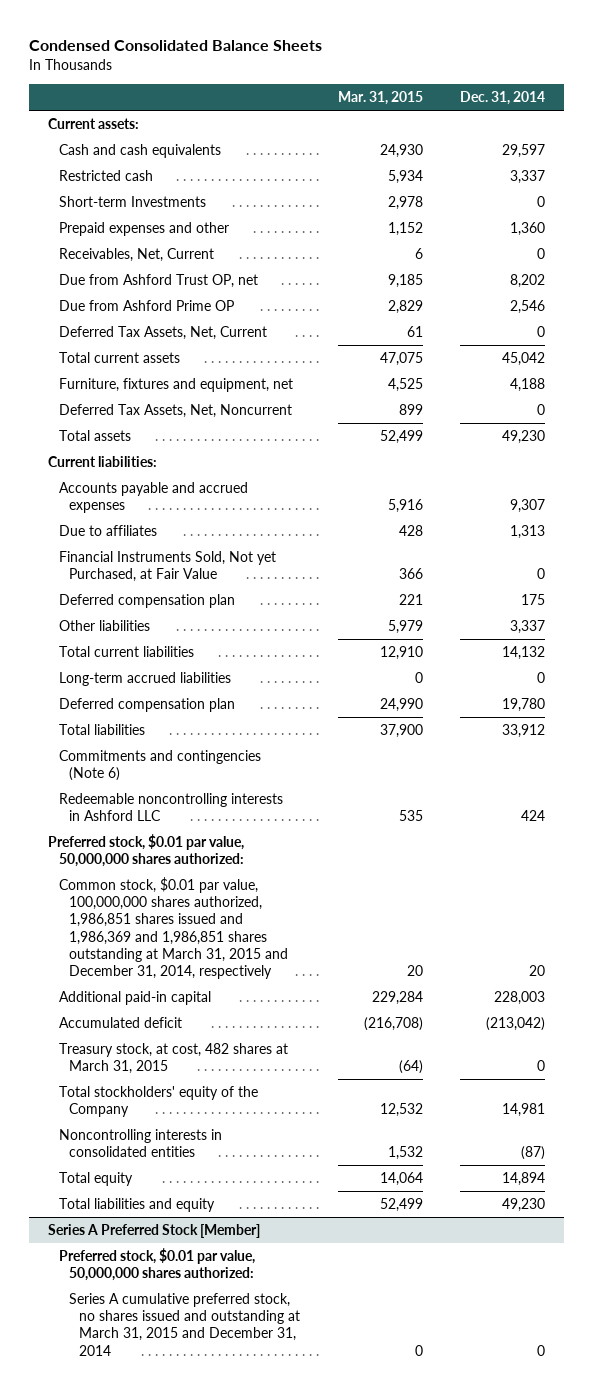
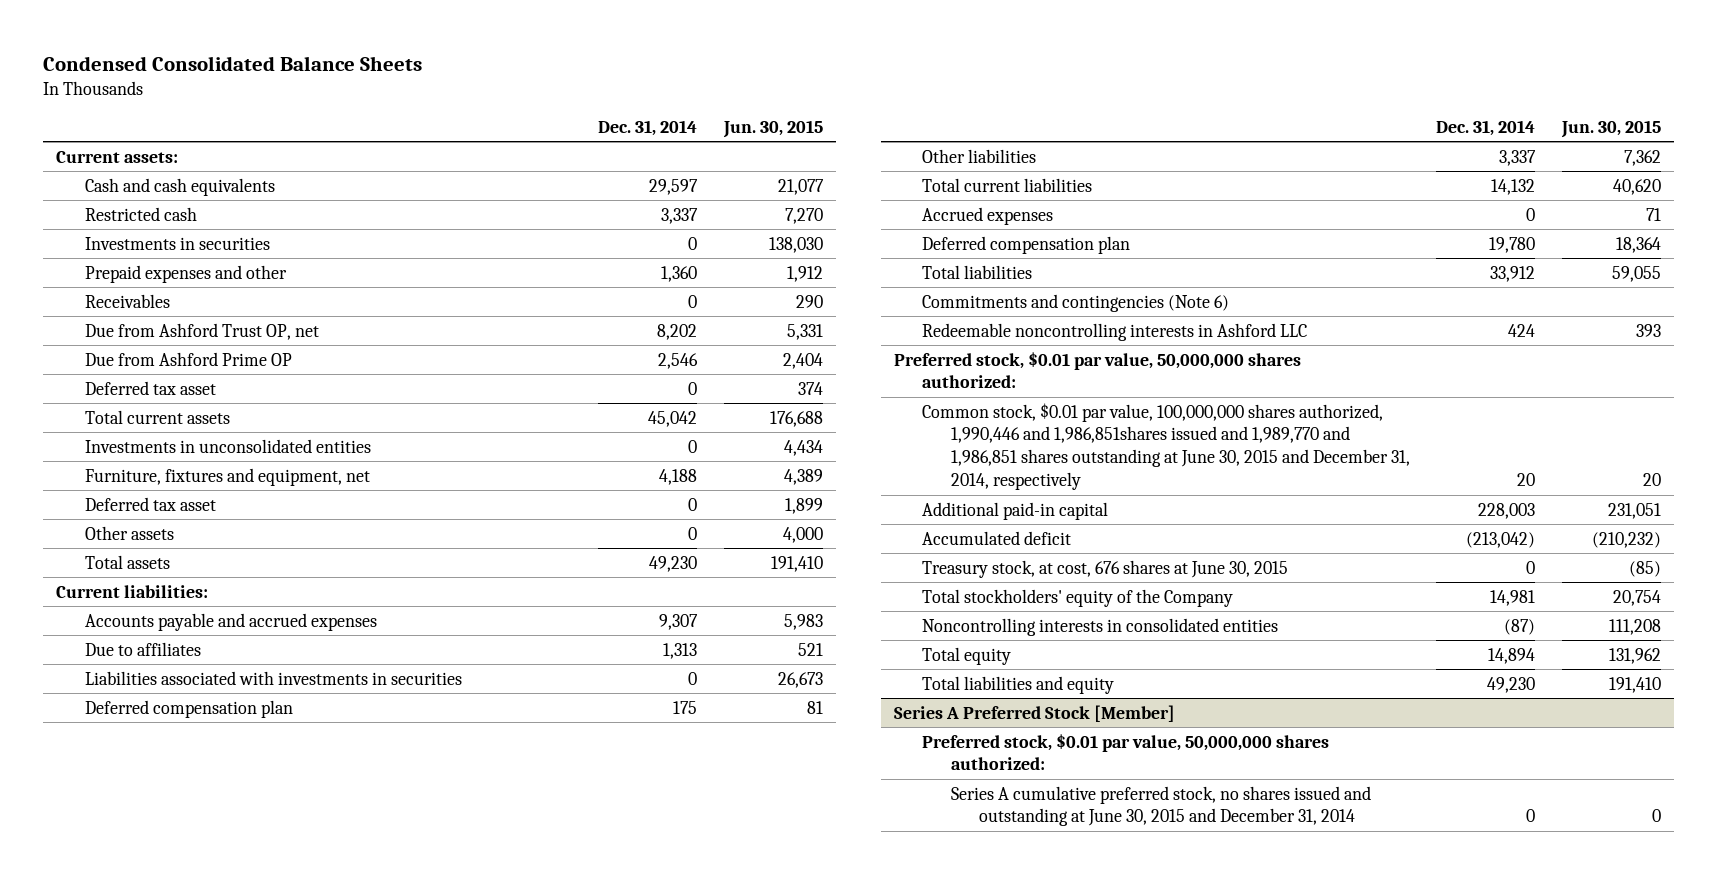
- | Mar. 31, 2015 | Dec. 31, 2014
+ | Dec. 31, 2014 | Jun. 30, 2015
- Short-term Investments | 2,978 | 0
+ Investments in securities | 0 | 138,030
- Receivables, Net, Current | 6 | 0
+ Receivables | 0 | 290
- Deferred Tax Assets, Net, Current | 61 | 0
+ Deferred tax asset | 0 | 374
+ Investments in unconsolidated entities | 0 | 4,434
- Deferred Tax Assets, Net, Noncurrent | 899 | 0
+ Deferred tax asset | 0 | 1,899
+ Other assets | 0 | 4,000
- Financial Instruments Sold, Not yet Purchased, at Fair Value | 366 | 0
+ Liabilities associated with investments in securities | 0 | 26,673
- Long-term accrued liabilities | 0 | 0
+ Accrued expenses | 0 | 71
- Common stock, $0.01 par value, 100,000,000 shares authorized, 1,986,851 shares issued and 1,986,369 and 1,986,851 shares outstanding at March 31, 2015 and December 31, 2014, respectively | 20 | 20
+ Common stock, $0.01 par value, 100,000,000 shares authorized, 1,990,446 and 1,986,851shares issued and 1,989,770 and 1,986,851 shares outstanding at June 30, 2015 and December 31, 2014, respectively | 20 | 20
- Treasury stock, at cost, 482 shares at March 31, 2015 | (64) | 0
+ Treasury stock, at cost, 676 shares at June 30, 2015 | 0 | (85)
@ Series A Preferred Stock [Member]
- Series A cumulative preferred stock, no shares issued and outstanding at March 31, 2015 and December 31, 2014 | 0 | 0
+ Series A cumulative preferred stock, no shares issued and outstanding at June 30, 2015 and December 31, 2014 | 0 | 0

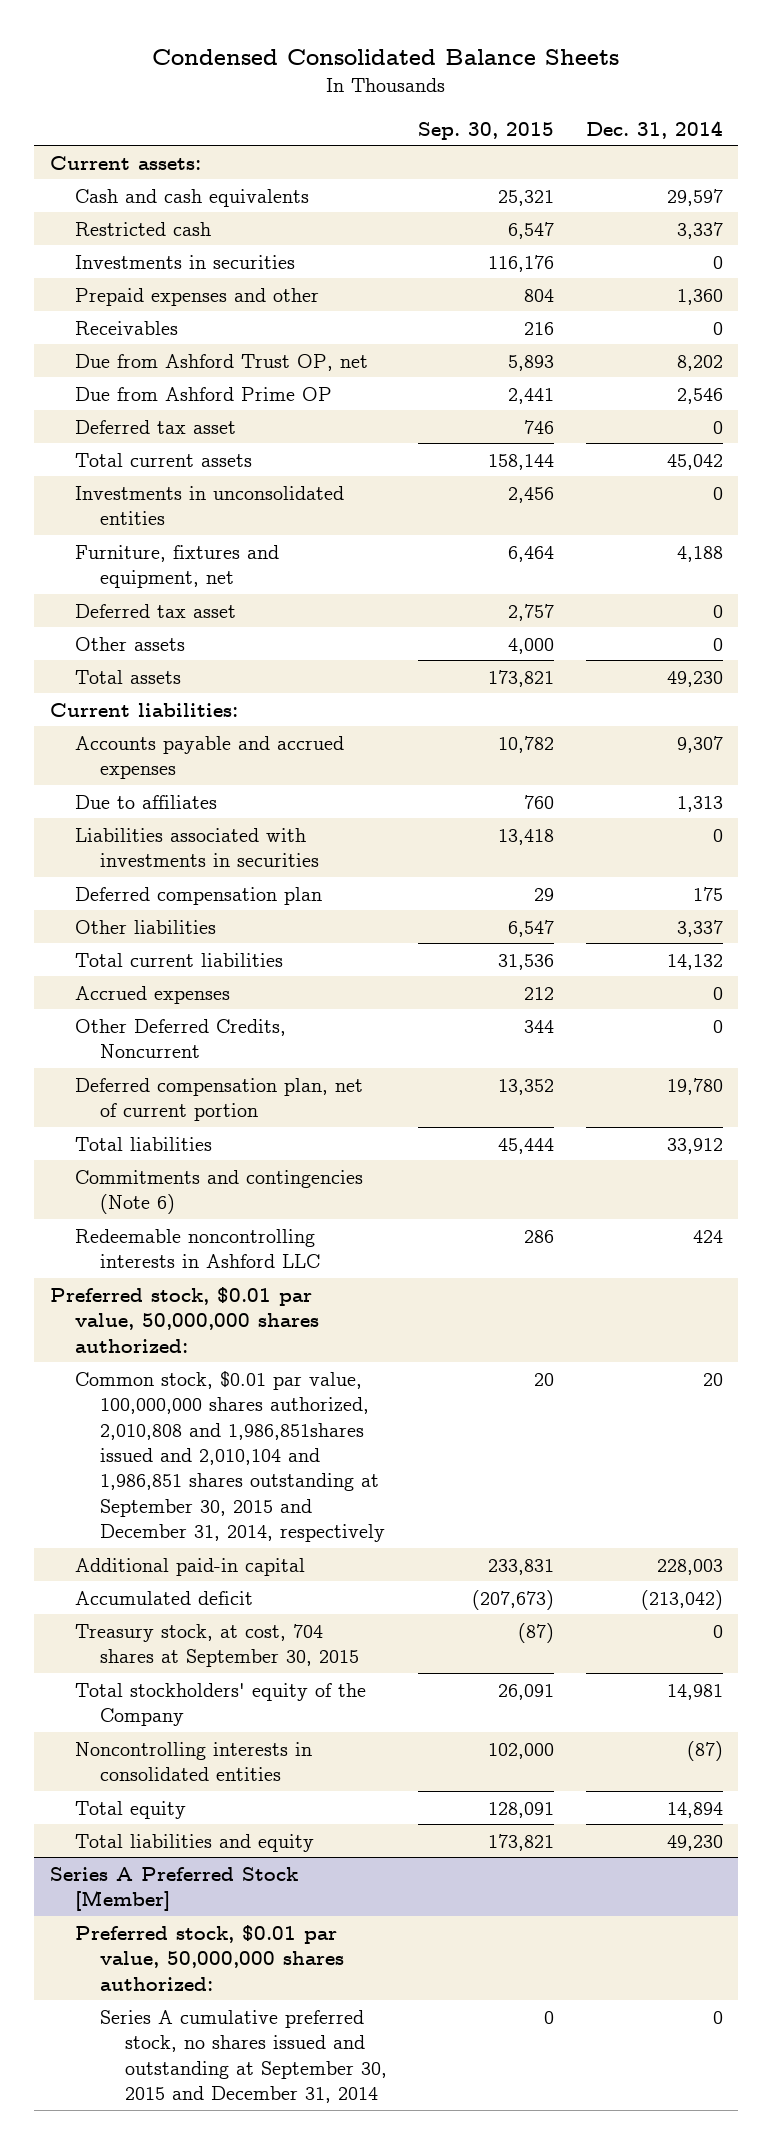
- | Dec. 31, 2014 | Jun. 30, 2015
+ | Sep. 30, 2015 | Dec. 31, 2014
- Deferred compensation plan | 19,780 | 18,364
+ Other Deferred Credits, Noncurrent | 344 | 0
+ Deferred compensation plan, net of current portion | 13,352 | 19,780
- Common stock, $0.01 par value, 100,000,000 shares authorized, 1,990,446 and 1,986,851shares issued and 1,989,770 and 1,986,851 shares outstanding at June 30, 2015 and December 31, 2014, respectively | 20 | 20
+ Common stock, $0.01 par value, 100,000,000 shares authorized, 2,010,808 and 1,986,851shares issued and 2,010,104 and 1,986,851 shares outstanding at September 30, 2015 and December 31, 2014, respectively | 20 | 20
- Treasury stock, at cost, 676 shares at June 30, 2015 | 0 | (85)
+ Treasury stock, at cost, 704 shares at September 30, 2015 | (87) | 0
@ Series A Preferred Stock [Member]
- Series A cumulative preferred stock, no shares issued and outstanding at June 30, 2015 and December 31, 2014 | 0 | 0
+ Series A cumulative preferred stock, no shares issued and outstanding at September 30, 2015 and December 31, 2014 | 0 | 0

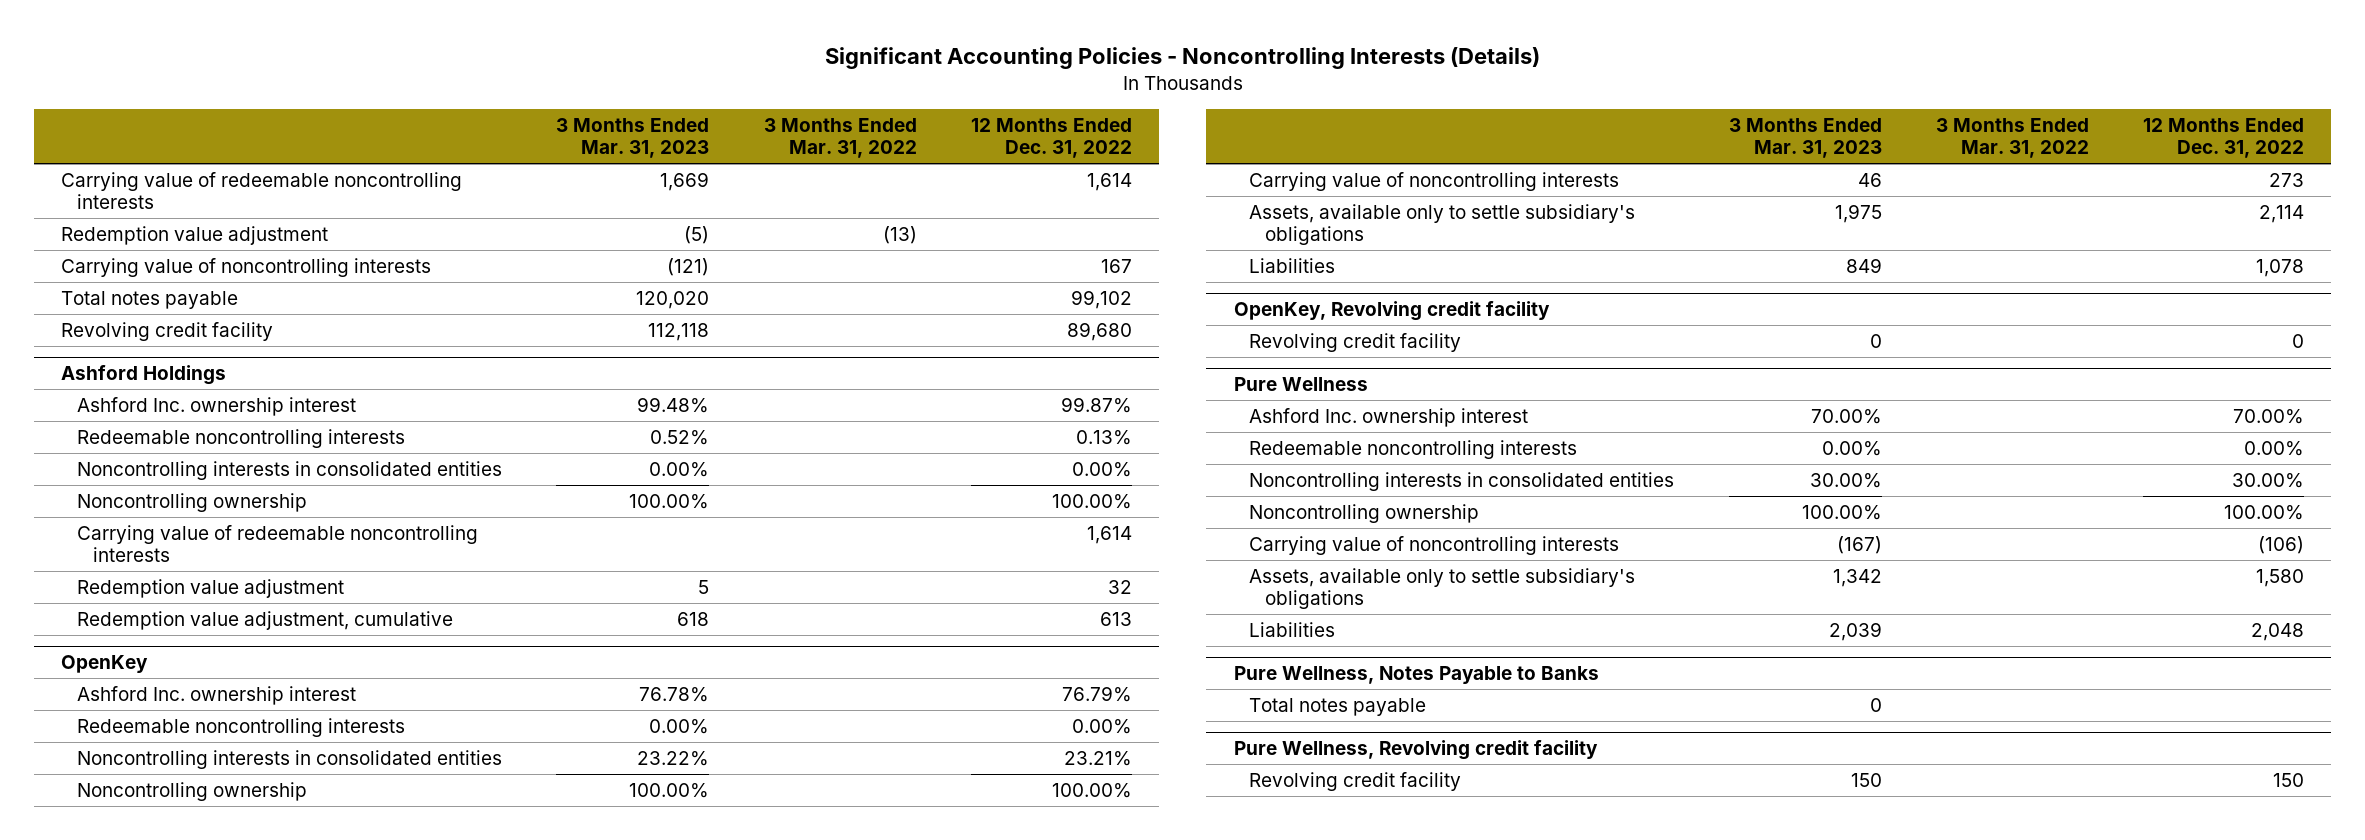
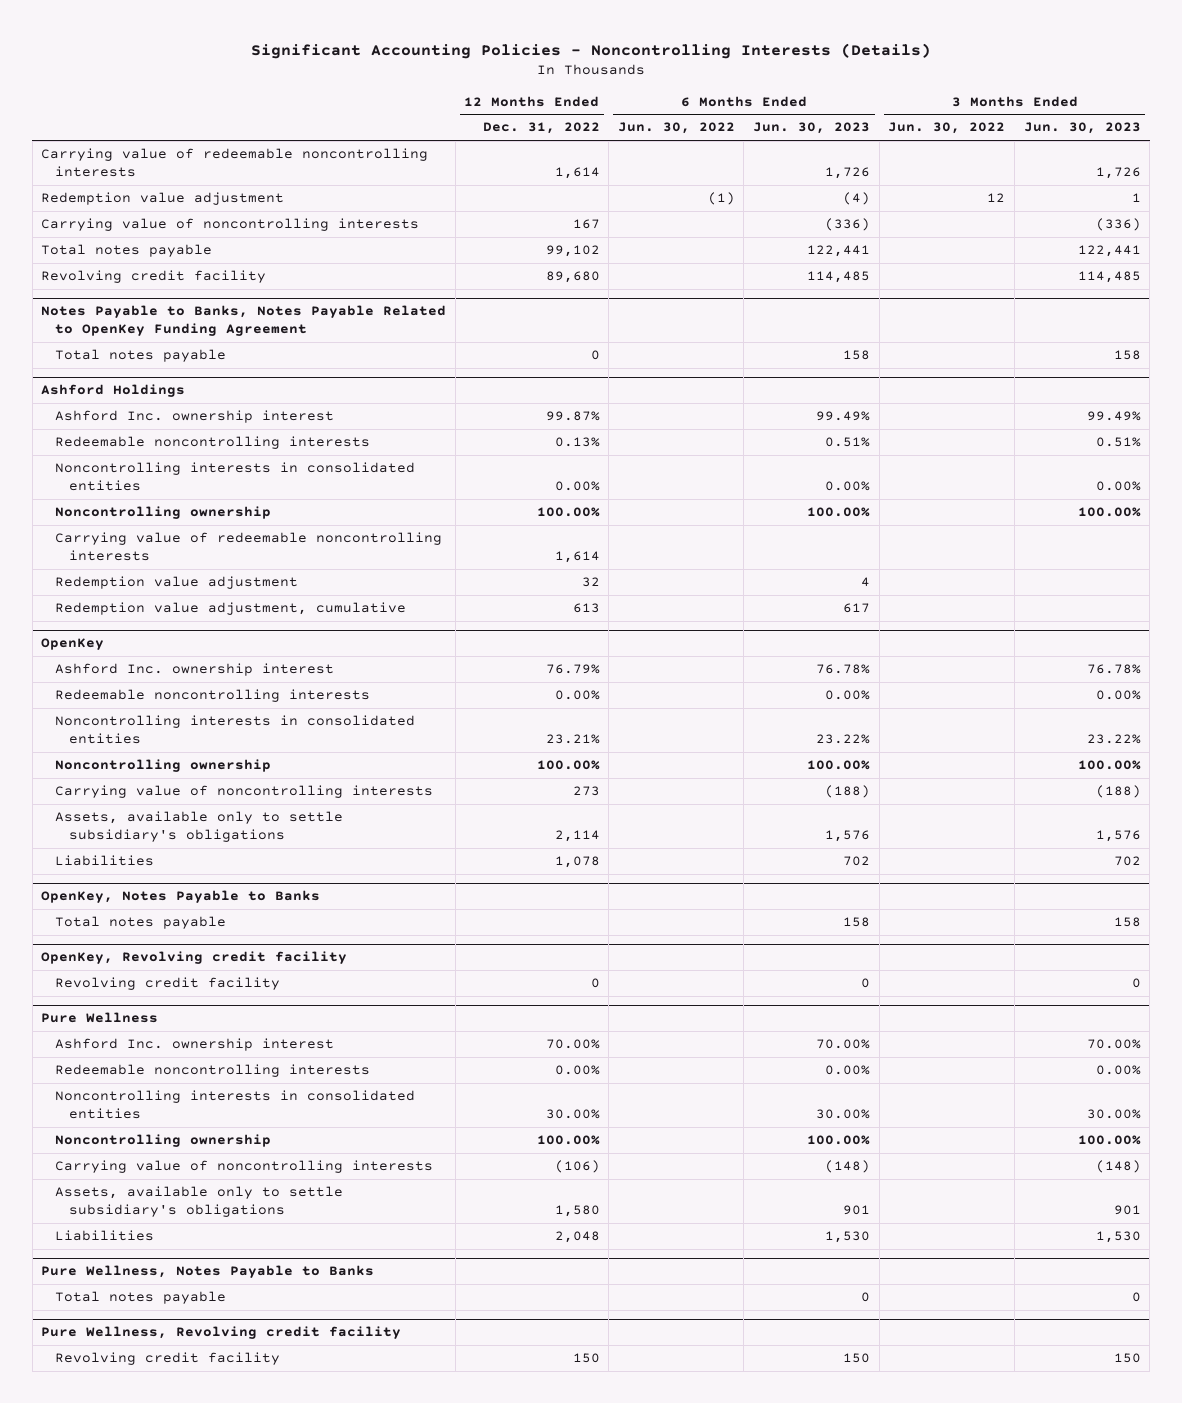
- | 3 Months Ended Mar. 31, 2023 | 3 Months Ended Mar. 31, 2022 | 12 Months Ended Dec. 31, 2022
+ | 12 Months Ended Dec. 31, 2022 | 6 Months Ended Jun. 30, 2022 | 6 Months Ended Jun. 30, 2023 | 3 Months Ended Jun. 30, 2022 | 3 Months Ended Jun. 30, 2023
+ Notes Payable to Banks, Notes Payable Related to OpenKey Funding Agreement
+ Total notes payable | 0 | | 158 | | 158
+ OpenKey, Notes Payable to Banks
+ Total notes payable | | | 158 | | 158

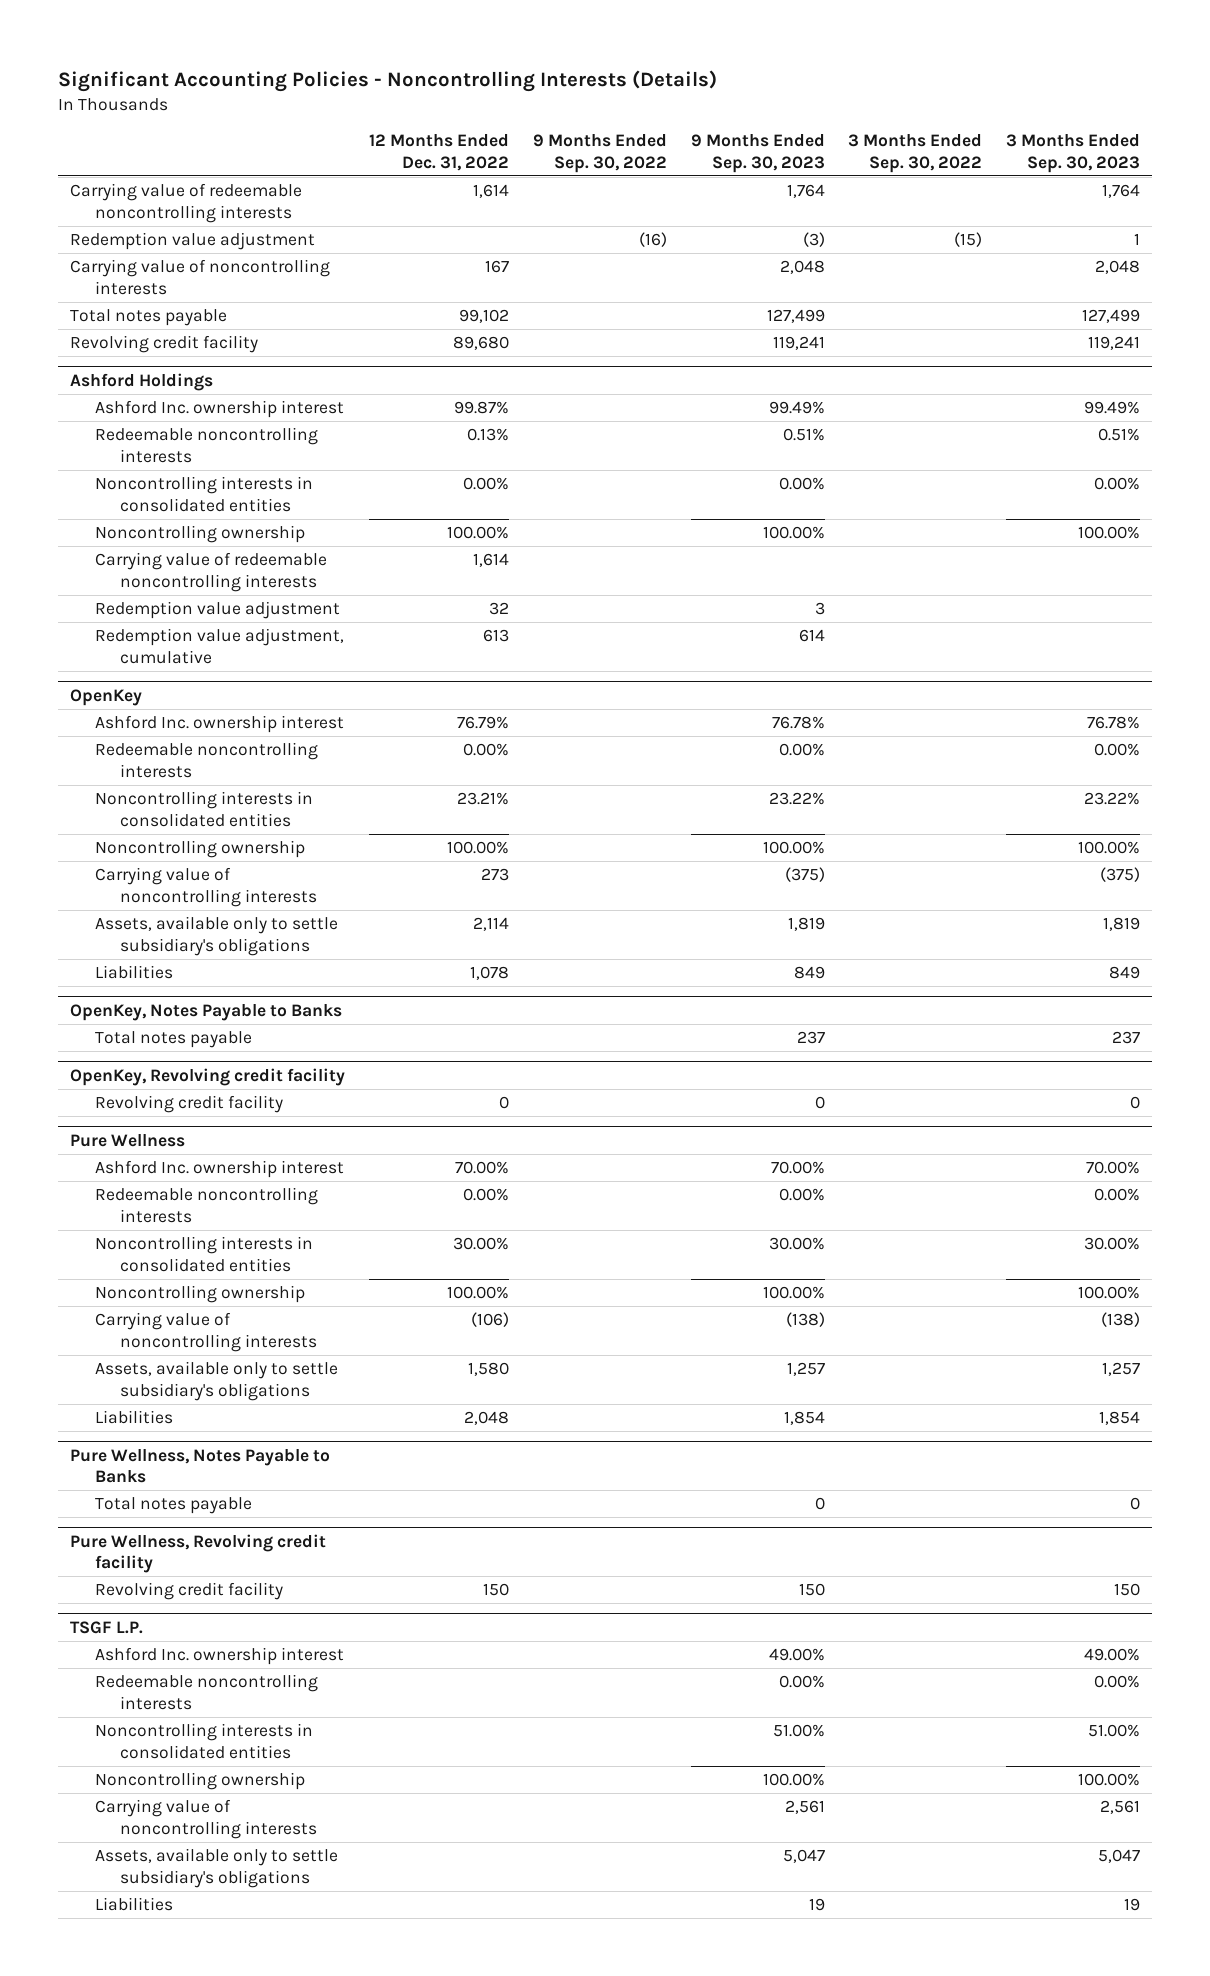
- | 12 Months Ended Dec. 31, 2022 | 6 Months Ended Jun. 30, 2022 | 6 Months Ended Jun. 30, 2023 | 3 Months Ended Jun. 30, 2022 | 3 Months Ended Jun. 30, 2023
+ | 12 Months Ended Dec. 31, 2022 | 9 Months Ended Sep. 30, 2022 | 9 Months Ended Sep. 30, 2023 | 3 Months Ended Sep. 30, 2022 | 3 Months Ended Sep. 30, 2023
- Notes Payable to Banks, Notes Payable Related to OpenKey Funding Agreement
- Total notes payable | 0 | | 158 | | 158
+ TSGF L.P.
+ Ashford Inc. ownership interest | | | 49.00% | | 49.00%
+ Redeemable noncontrolling interests | | | 0.00% | | 0.00%
+ Noncontrolling interests in consolidated entities | | | 51.00% | | 51.00%
+ Noncontrolling ownership | | | 100.00% | | 100.00%
+ Carrying value of noncontrolling interests | | | 2,561 | | 2,561
+ Assets, available only to settle subsidiary's obligations | | | 5,047 | | 5,047
+ Liabilities | | | 19 | | 19

